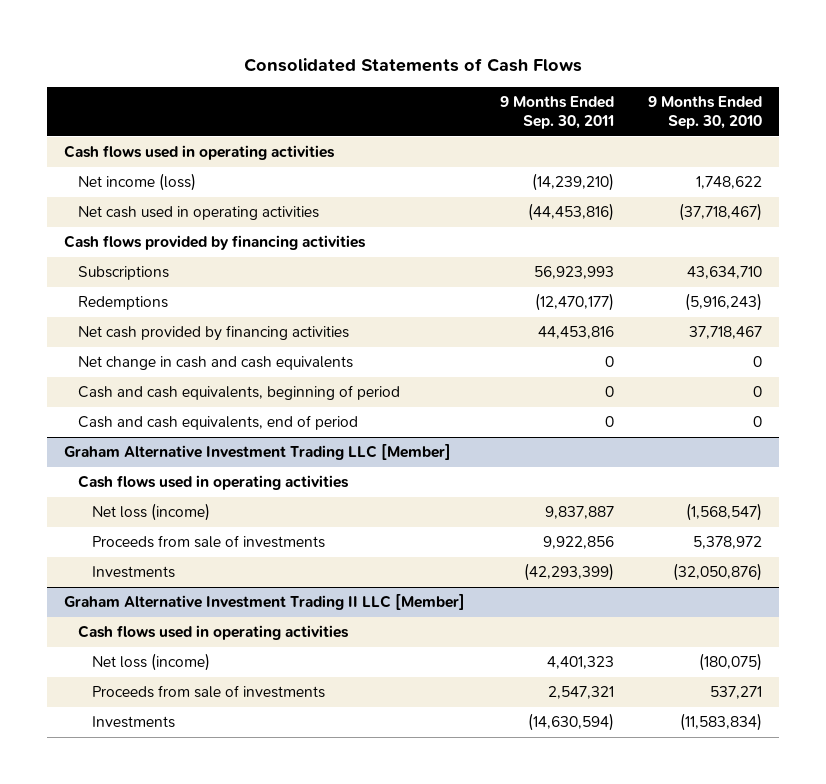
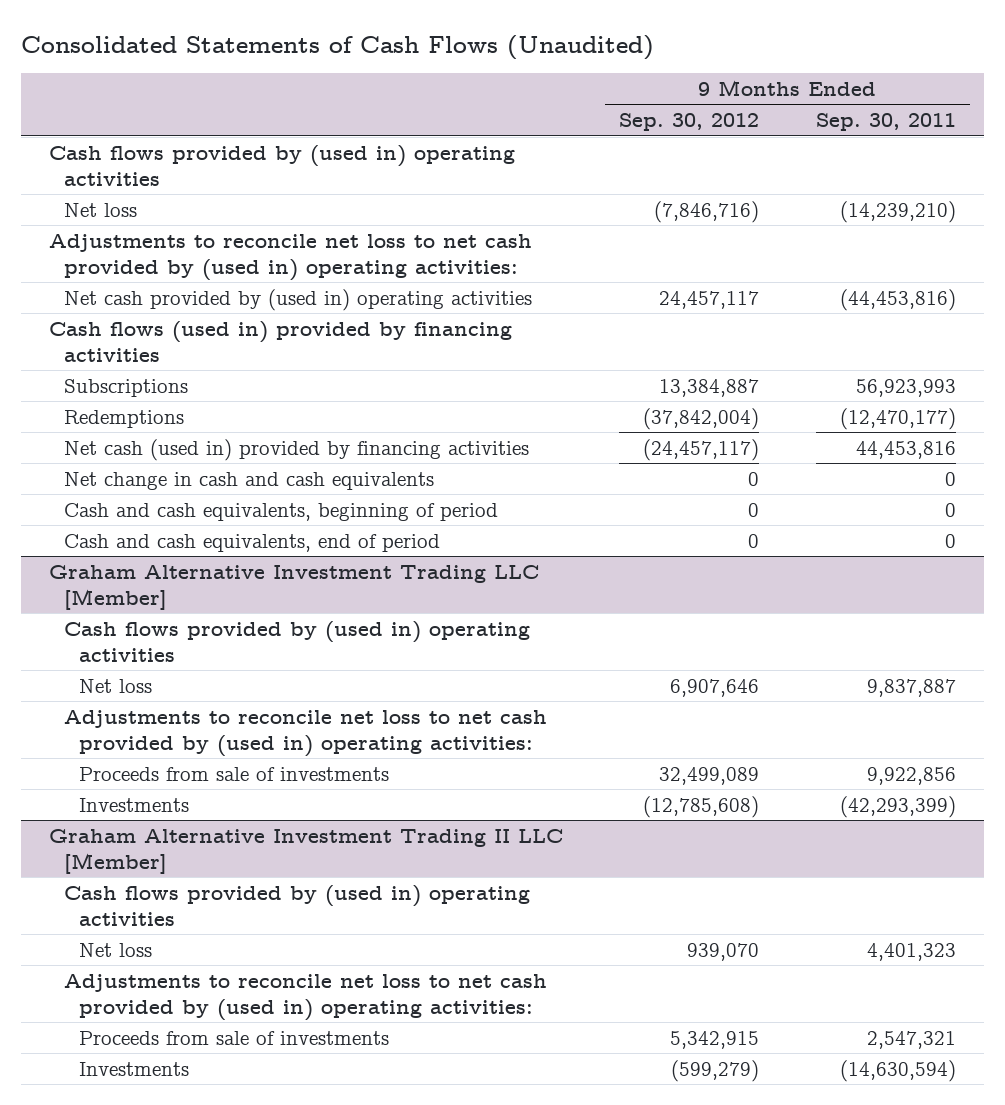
- Consolidated Statements of Cash Flows
+ Consolidated Statements of Cash Flows (Unaudited)
- | 9 Months Ended Sep. 30, 2011 | 9 Months Ended Sep. 30, 2010
+ | 9 Months Ended Sep. 30, 2012 | 9 Months Ended Sep. 30, 2011
- Cash flows used in operating activities
- Net income (loss) | (14,239,210) | 1,748,622
- Net cash used in operating activities | (44,453,816) | (37,718,467)
- Cash flows provided by financing activities
+ Cash flows provided by (used in) operating activities
+ Net loss | (7,846,716) | (14,239,210)
+ Adjustments to reconcile net loss to net cash provided by (used in) operating activities:
+ Net cash provided by (used in) operating activities | 24,457,117 | (44,453,816)
+ Cash flows (used in) provided by financing activities
- Net cash provided by financing activities | 44,453,816 | 37,718,467
+ Net cash (used in) provided by financing activities | (24,457,117) | 44,453,816
@ Graham Alternative Investment Trading LLC [Member]
- Cash flows used in operating activities
- Net loss (income) | 9,837,887 | (1,568,547)
+ Cash flows provided by (used in) operating activities
+ Net loss | 6,907,646 | 9,837,887
+ Adjustments to reconcile net loss to net cash provided by (used in) operating activities:
@ Graham Alternative Investment Trading II LLC [Member]
- Cash flows used in operating activities
- Net loss (income) | 4,401,323 | (180,075)
+ Cash flows provided by (used in) operating activities
+ Net loss | 939,070 | 4,401,323
+ Adjustments to reconcile net loss to net cash provided by (used in) operating activities:

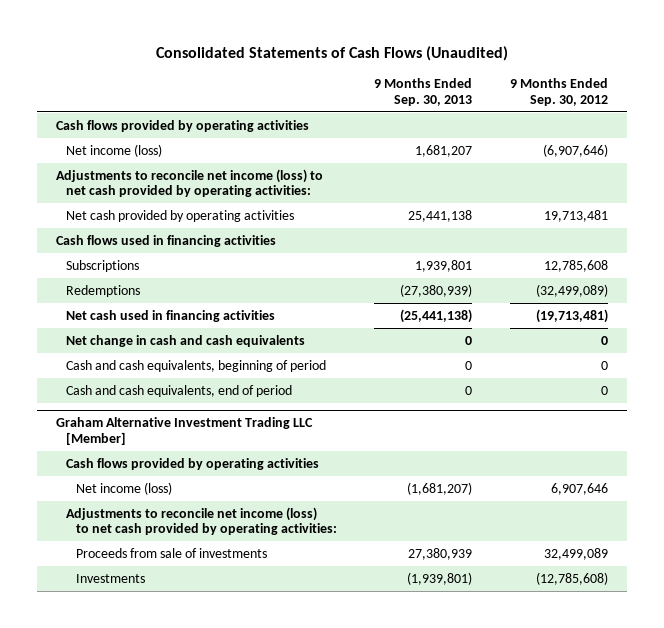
- | 9 Months Ended Sep. 30, 2012 | 9 Months Ended Sep. 30, 2011
+ | 9 Months Ended Sep. 30, 2013 | 9 Months Ended Sep. 30, 2012
- Cash flows provided by (used in) operating activities
- Net loss | (7,846,716) | (14,239,210)
- Adjustments to reconcile net loss to net cash provided by (used in) operating activities:
- Net cash provided by (used in) operating activities | 24,457,117 | (44,453,816)
- Cash flows (used in) provided by financing activities
- Subscriptions | 13,384,887 | 56,923,993
- Redemptions | (37,842,004) | (12,470,177)
- Net cash (used in) provided by financing activities | (24,457,117) | 44,453,816
+ Cash flows provided by operating activities
+ Net income (loss) | 1,681,207 | (6,907,646)
+ Adjustments to reconcile net income (loss) to net cash provided by operating activities:
+ Net cash provided by operating activities | 25,441,138 | 19,713,481
+ Cash flows used in financing activities
+ Subscriptions | 1,939,801 | 12,785,608
+ Redemptions | (27,380,939) | (32,499,089)
+ Net cash used in financing activities | (25,441,138) | (19,713,481)
@ Graham Alternative Investment Trading LLC [Member]
- Cash flows provided by (used in) operating activities
- Net loss | 6,907,646 | 9,837,887
- Adjustments to reconcile net loss to net cash provided by (used in) operating activities:
+ Cash flows provided by operating activities
+ Net income (loss) | (1,681,207) | 6,907,646
+ Adjustments to reconcile net income (loss) to net cash provided by operating activities:
- Graham Alternative Investment Trading II LLC [Member]
- Cash flows provided by (used in) operating activities
- Net loss | 939,070 | 4,401,323
- Adjustments to reconcile net loss to net cash provided by (used in) operating activities:
- Proceeds from sale of investments | 5,342,915 | 2,547,321
- Investments | (599,279) | (14,630,594)

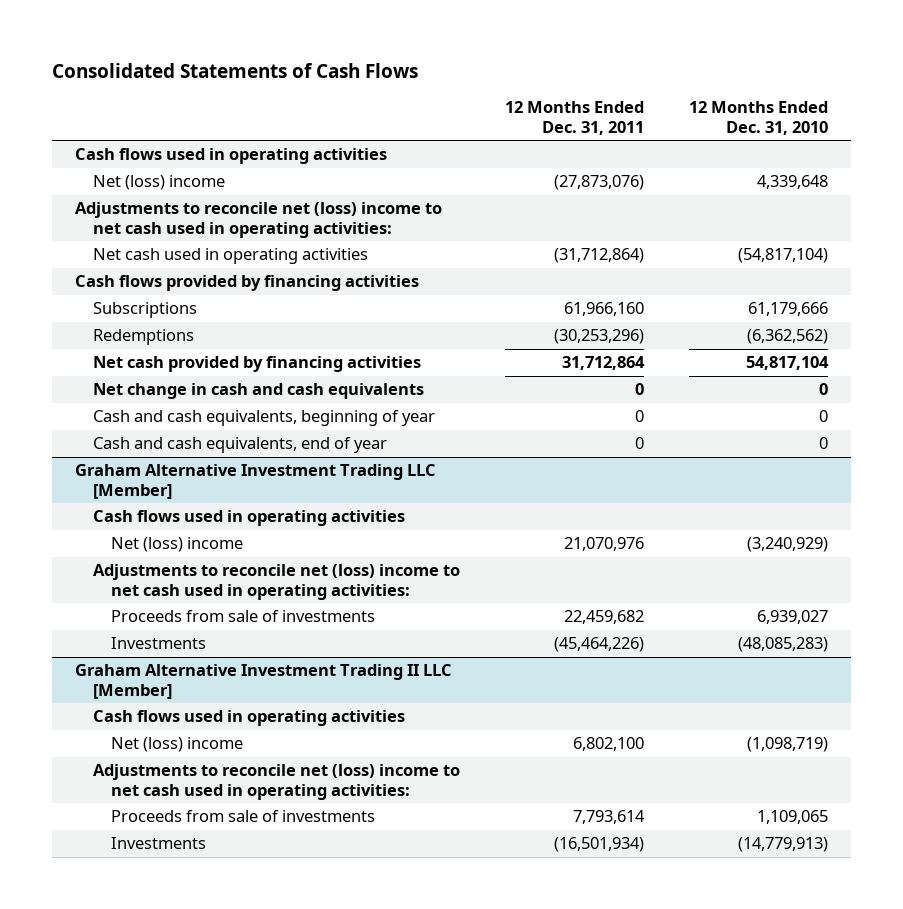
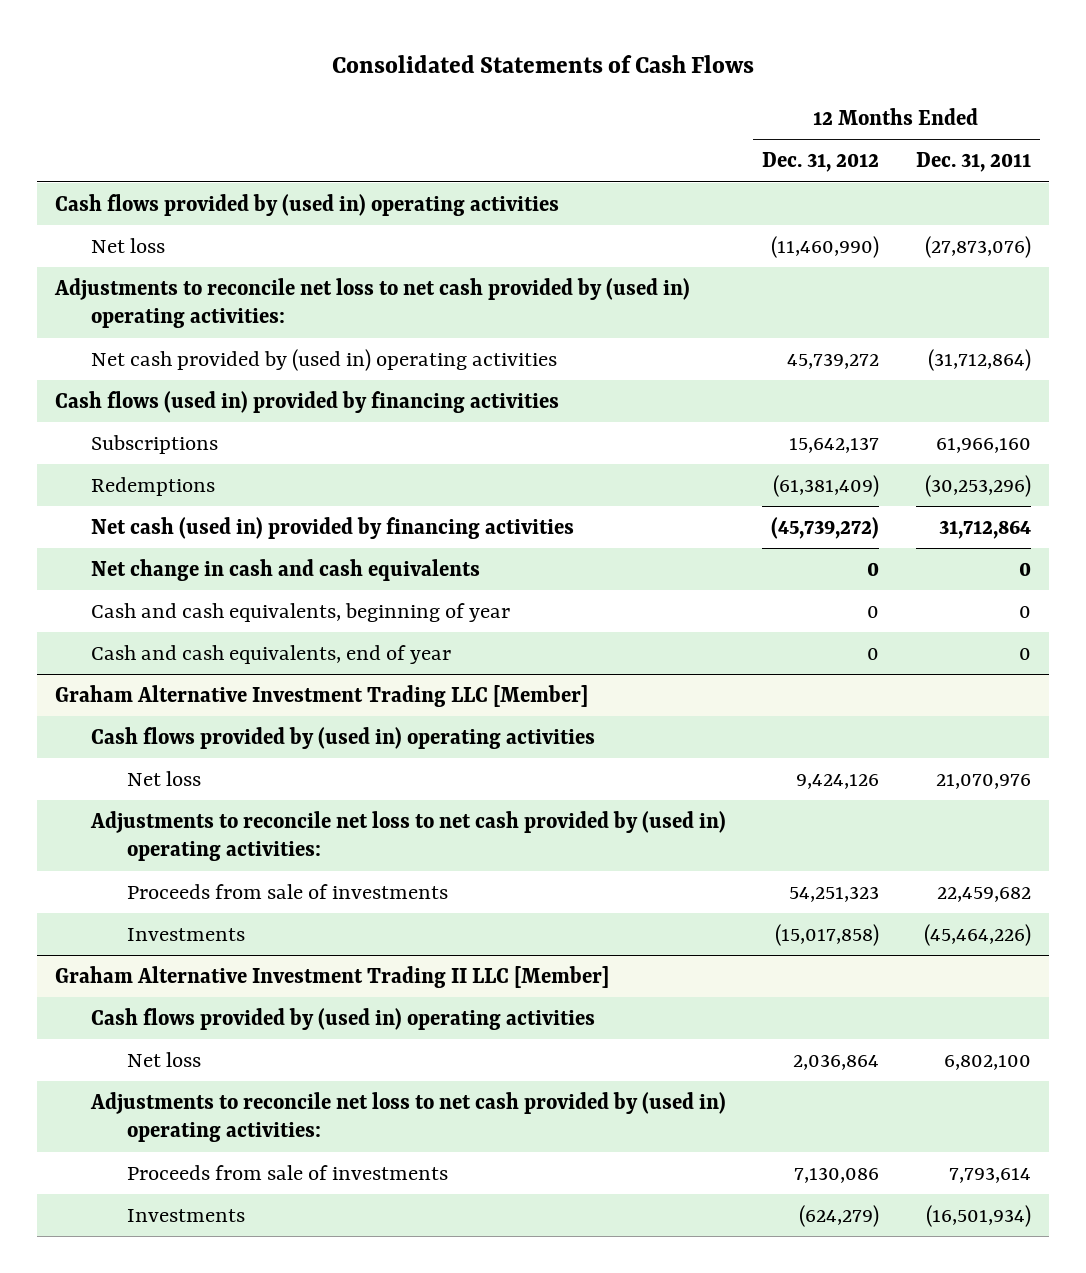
- | 12 Months Ended Dec. 31, 2011 | 12 Months Ended Dec. 31, 2010
+ | 12 Months Ended Dec. 31, 2012 | 12 Months Ended Dec. 31, 2011
- Cash flows used in operating activities
- Net (loss) income | (27,873,076) | 4,339,648
- Adjustments to reconcile net (loss) income to net cash used in operating activities:
- Net cash used in operating activities | (31,712,864) | (54,817,104)
- Cash flows provided by financing activities
+ Cash flows provided by (used in) operating activities
+ Net loss | (11,460,990) | (27,873,076)
+ Adjustments to reconcile net loss to net cash provided by (used in) operating activities:
+ Net cash provided by (used in) operating activities | 45,739,272 | (31,712,864)
+ Cash flows (used in) provided by financing activities
- Net cash provided by financing activities | 31,712,864 | 54,817,104
+ Net cash (used in) provided by financing activities | (45,739,272) | 31,712,864
@ Graham Alternative Investment Trading LLC [Member]
- Cash flows used in operating activities
- Net (loss) income | 21,070,976 | (3,240,929)
- Adjustments to reconcile net (loss) income to net cash used in operating activities:
+ Cash flows provided by (used in) operating activities
+ Net loss | 9,424,126 | 21,070,976
+ Adjustments to reconcile net loss to net cash provided by (used in) operating activities:
@ Graham Alternative Investment Trading II LLC [Member]
- Cash flows used in operating activities
- Net (loss) income | 6,802,100 | (1,098,719)
- Adjustments to reconcile net (loss) income to net cash used in operating activities:
+ Cash flows provided by (used in) operating activities
+ Net loss | 2,036,864 | 6,802,100
+ Adjustments to reconcile net loss to net cash provided by (used in) operating activities:

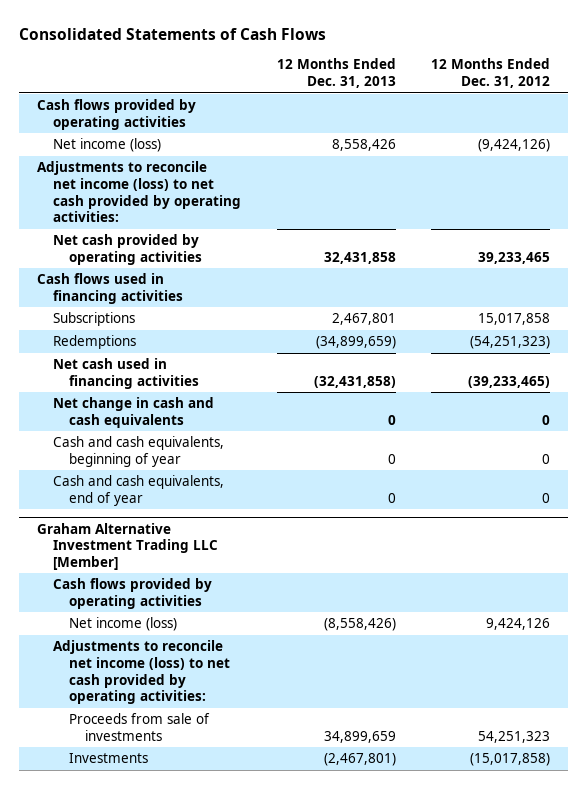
- | 12 Months Ended Dec. 31, 2012 | 12 Months Ended Dec. 31, 2011
+ | 12 Months Ended Dec. 31, 2013 | 12 Months Ended Dec. 31, 2012
- Cash flows provided by (used in) operating activities
- Net loss | (11,460,990) | (27,873,076)
- Adjustments to reconcile net loss to net cash provided by (used in) operating activities:
- Net cash provided by (used in) operating activities | 45,739,272 | (31,712,864)
- Cash flows (used in) provided by financing activities
- Subscriptions | 15,642,137 | 61,966,160
- Redemptions | (61,381,409) | (30,253,296)
- Net cash (used in) provided by financing activities | (45,739,272) | 31,712,864
+ Cash flows provided by operating activities
+ Net income (loss) | 8,558,426 | (9,424,126)
+ Adjustments to reconcile net income (loss) to net cash provided by operating activities:
+ Net cash provided by operating activities | 32,431,858 | 39,233,465
+ Cash flows used in financing activities
+ Subscriptions | 2,467,801 | 15,017,858
+ Redemptions | (34,899,659) | (54,251,323)
+ Net cash used in financing activities | (32,431,858) | (39,233,465)
@ Graham Alternative Investment Trading LLC [Member]
- Cash flows provided by (used in) operating activities
- Net loss | 9,424,126 | 21,070,976
- Adjustments to reconcile net loss to net cash provided by (used in) operating activities:
+ Cash flows provided by operating activities
+ Net income (loss) | (8,558,426) | 9,424,126
+ Adjustments to reconcile net income (loss) to net cash provided by operating activities:
- Graham Alternative Investment Trading II LLC [Member]
- Cash flows provided by (used in) operating activities
- Net loss | 2,036,864 | 6,802,100
- Adjustments to reconcile net loss to net cash provided by (used in) operating activities:
- Proceeds from sale of investments | 7,130,086 | 7,793,614
- Investments | (624,279) | (16,501,934)

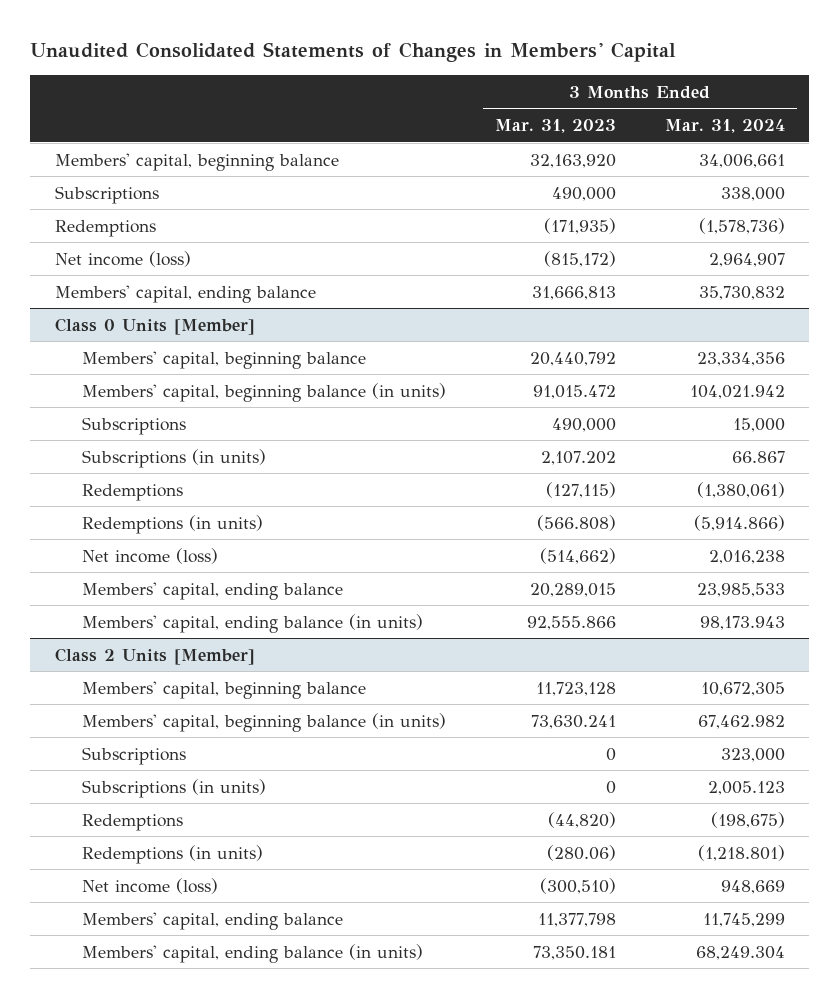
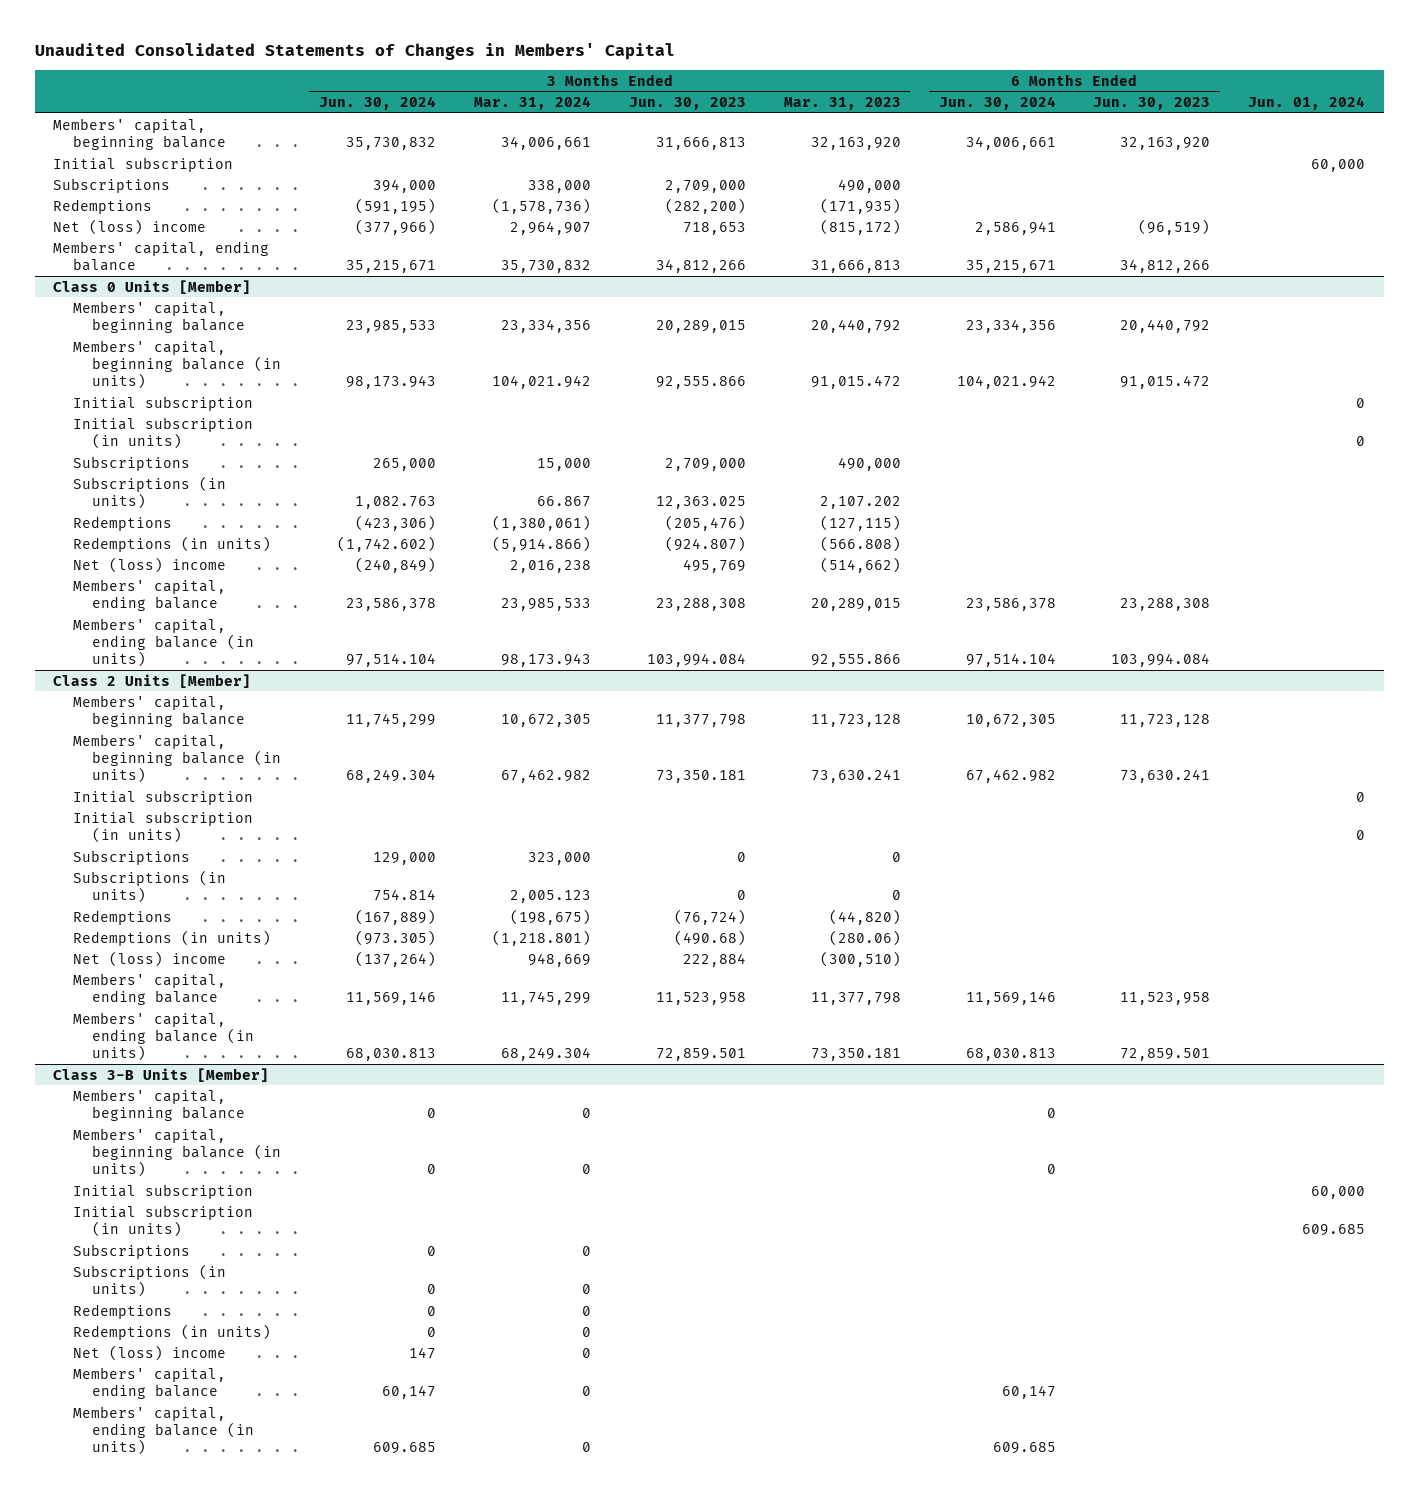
- | 3 Months Ended Mar. 31, 2023 | 3 Months Ended Mar. 31, 2024
+ | 3 Months Ended Jun. 30, 2024 | 3 Months Ended Mar. 31, 2024 | 3 Months Ended Jun. 30, 2023 | 3 Months Ended Mar. 31, 2023 | 6 Months Ended Jun. 30, 2024 | 6 Months Ended Jun. 30, 2023 | Jun. 01, 2024
+ Initial subscription | | | | | | | 60,000
- Net income (loss) | (815,172) | 2,964,907
+ Net (loss) income | (377,966) | 2,964,907 | 718,653 | (815,172) | 2,586,941 | (96,519) |
@ Class 0 Units [Member]
+ Initial subscription | | | | | | | 0
+ Initial subscription (in units) | | | | | | | 0
- Net income (loss) | (514,662) | 2,016,238
+ Net (loss) income | (240,849) | 2,016,238 | 495,769 | (514,662) | | |
@ Class 2 Units [Member]
+ Initial subscription | | | | | | | 0
+ Initial subscription (in units) | | | | | | | 0
- Net income (loss) | (300,510) | 948,669
+ Net (loss) income | (137,264) | 948,669 | 222,884 | (300,510) | | |
+ Class 3-B Units [Member]
+ Members' capital, beginning balance | 0 | 0 | | | 0 | |
+ Members' capital, beginning balance (in units) | 0 | 0 | | | 0 | |
+ Initial subscription | | | | | | | 60,000
+ Initial subscription (in units) | | | | | | | 609.685
+ Subscriptions | 0 | 0 | | | | |
+ Subscriptions (in units) | 0 | 0 | | | | |
+ Redemptions | 0 | 0 | | | | |
+ Redemptions (in units) | 0 | 0 | | | | |
+ Net (loss) income | 147 | 0 | | | | |
+ Members' capital, ending balance | 60,147 | 0 | | | 60,147 | |
+ Members' capital, ending balance (in units) | 609.685 | 0 | | | 609.685 | |

